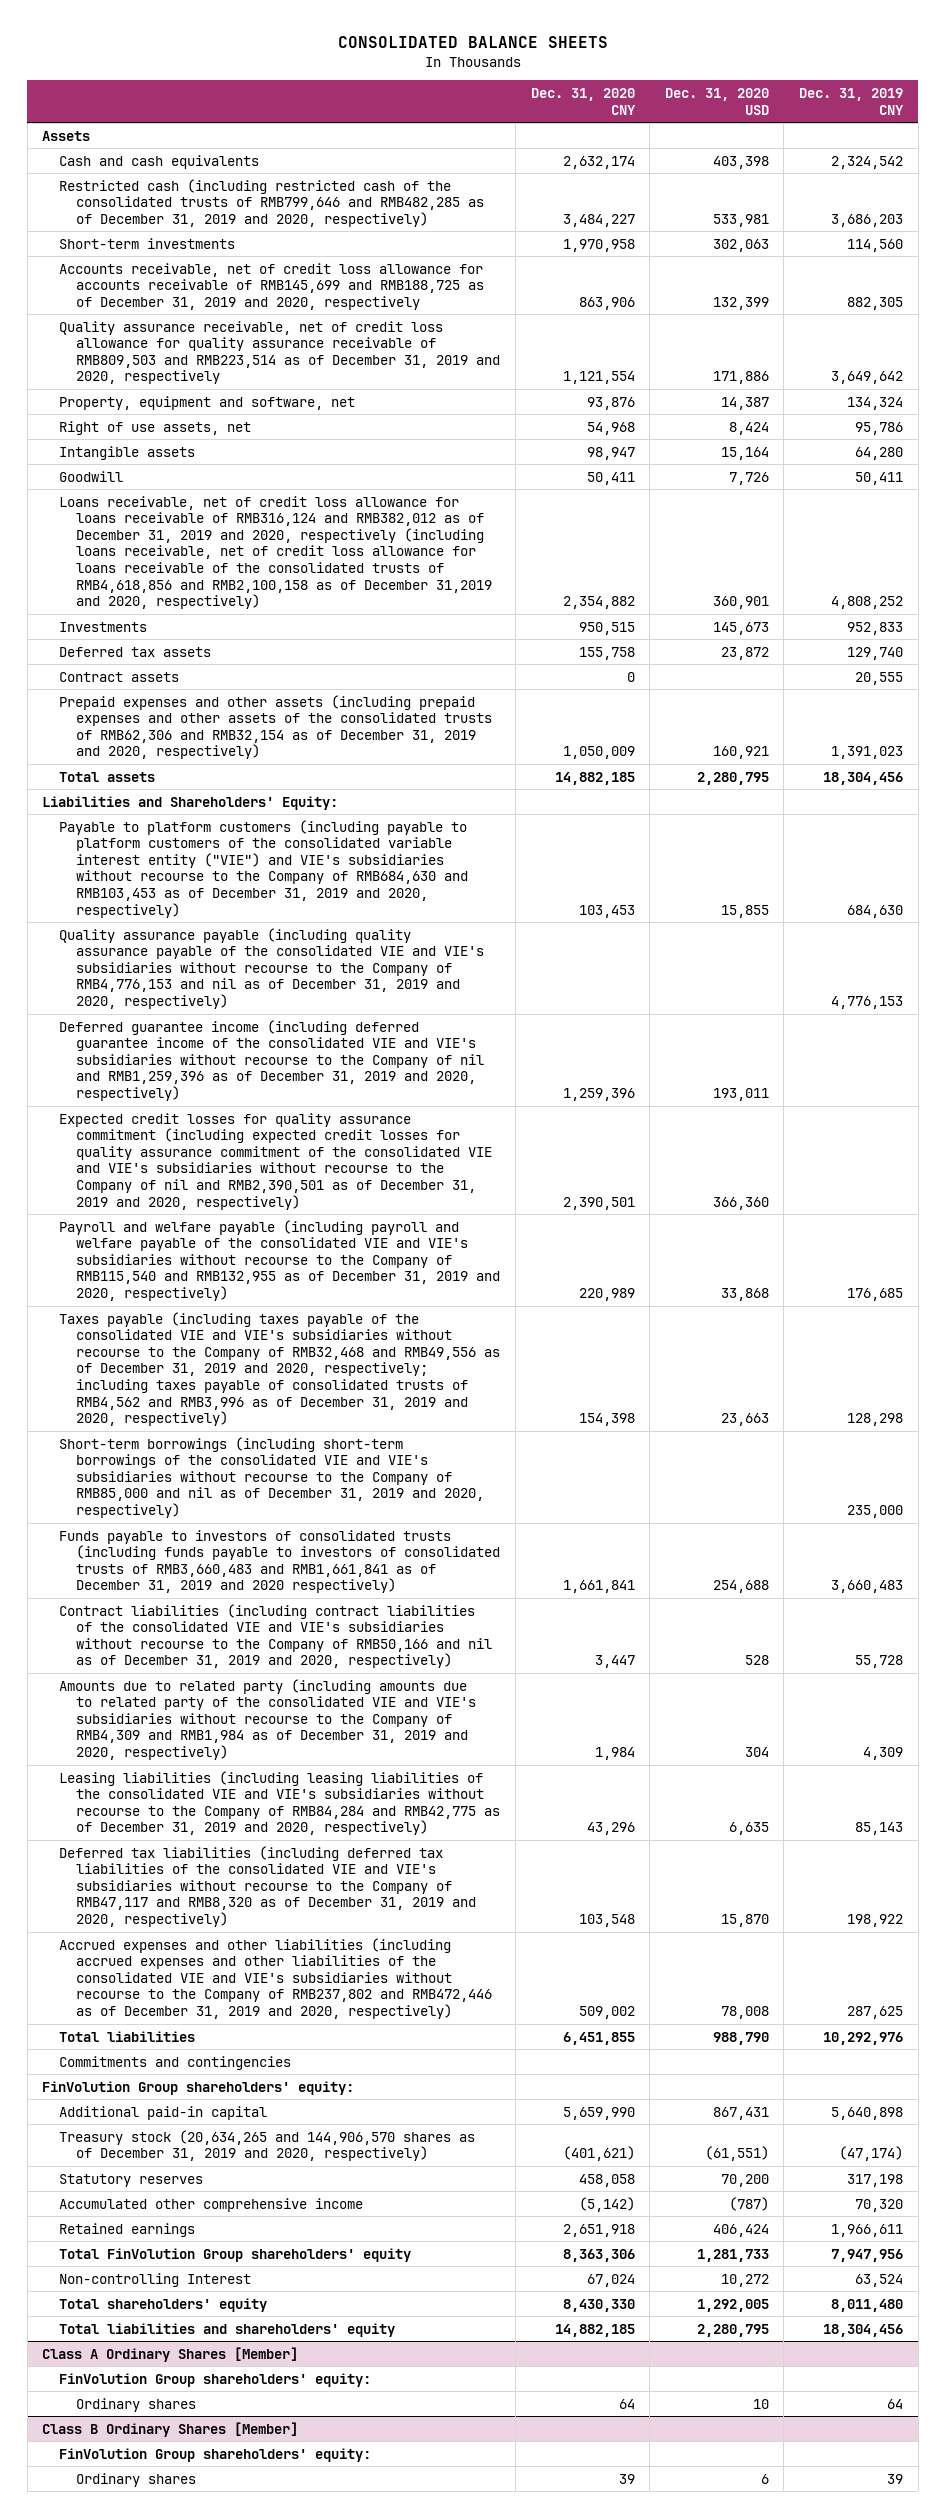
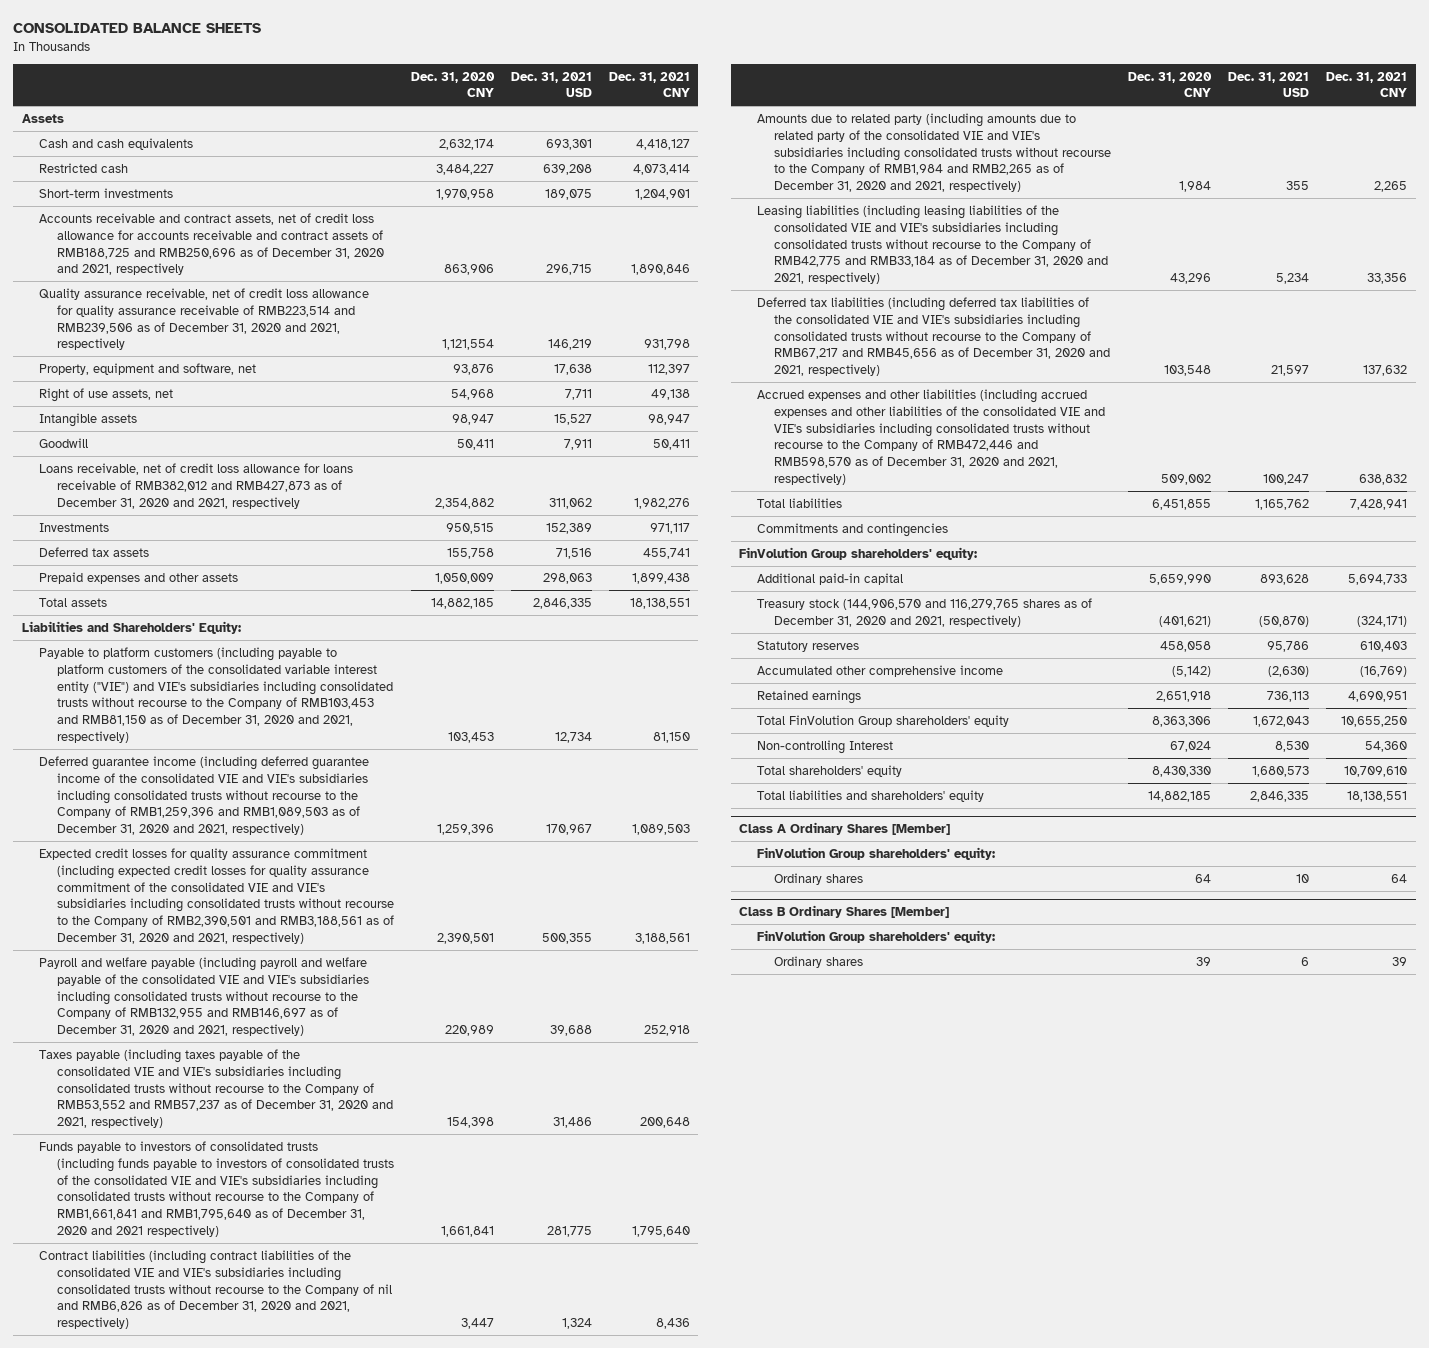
- | Dec. 31, 2020 CNY | Dec. 31, 2020 USD | Dec. 31, 2019 CNY
+ | Dec. 31, 2020 CNY | Dec. 31, 2021 USD | Dec. 31, 2021 CNY
- Restricted cash (including restricted cash of the consolidated trusts of RMB799,646 and RMB482,285 as of December 31, 2019 and 2020, respectively) | 3,484,227 | 533,981 | 3,686,203
+ Restricted cash | 3,484,227 | 639,208 | 4,073,414
- Accounts receivable, net of credit loss allowance for accounts receivable of RMB145,699 and RMB188,725 as of December 31, 2019 and 2020, respectively | 863,906 | 132,399 | 882,305
- Quality assurance receivable, net of credit loss allowance for quality assurance receivable of RMB809,503 and RMB223,514 as of December 31, 2019 and 2020, respectively | 1,121,554 | 171,886 | 3,649,642
+ Accounts receivable and contract assets, net of credit loss allowance for accounts receivable and contract assets of RMB188,725 and RMB250,696 as of December 31, 2020 and 2021, respectively | 863,906 | 296,715 | 1,890,846
+ Quality assurance receivable, net of credit loss allowance for quality assurance receivable of RMB223,514 and RMB239,506 as of December 31, 2020 and 2021, respectively | 1,121,554 | 146,219 | 931,798
- Loans receivable, net of credit loss allowance for loans receivable of RMB316,124 and RMB382,012 as of December 31, 2019 and 2020, respectively (including loans receivable, net of credit loss allowance for loans receivable of the consolidated trusts of RMB4,618,856 and RMB2,100,158 as of December 31,2019 and 2020, respectively) | 2,354,882 | 360,901 | 4,808,252
+ Loans receivable, net of credit loss allowance for loans receivable of RMB382,012 and RMB427,873 as of December 31, 2020 and 2021, respectively | 2,354,882 | 311,062 | 1,982,276
- Contract assets | 0 | | 20,555
- Prepaid expenses and other assets (including prepaid expenses and other assets of the consolidated trusts of RMB62,306 and RMB32,154 as of December 31, 2019 and 2020, respectively) | 1,050,009 | 160,921 | 1,391,023
+ Prepaid expenses and other assets | 1,050,009 | 298,063 | 1,899,438
- Payable to platform customers (including payable to platform customers of the consolidated variable interest entity ("VIE") and VIE's subsidiaries without recourse to the Company of RMB684,630 and RMB103,453 as of December 31, 2019 and 2020, respectively) | 103,453 | 15,855 | 684,630
- Quality assurance payable (including quality assurance payable of the consolidated VIE and VIE's subsidiaries without recourse to the Company of RMB4,776,153 and nil as of December 31, 2019 and 2020, respectively) | | | 4,776,153
- Deferred guarantee income (including deferred guarantee income of the consolidated VIE and VIE's subsidiaries without recourse to the Company of nil and RMB1,259,396 as of December 31, 2019 and 2020, respectively) | 1,259,396 | 193,011 |
- Expected credit losses for quality assurance commitment (including expected credit losses for quality assurance commitment of the consolidated VIE and VIE's subsidiaries without recourse to the Company of nil and RMB2,390,501 as of December 31, 2019 and 2020, respectively) | 2,390,501 | 366,360 |
- Payroll and welfare payable (including payroll and welfare payable of the consolidated VIE and VIE's subsidiaries without recourse to the Company of RMB115,540 and RMB132,955 as of December 31, 2019 and 2020, respectively) | 220,989 | 33,868 | 176,685
- Taxes payable (including taxes payable of the consolidated VIE and VIE's subsidiaries without recourse to the Company of RMB32,468 and RMB49,556 as of December 31, 2019 and 2020, respectively; including taxes payable of consolidated trusts of RMB4,562 and RMB3,996 as of December 31, 2019 and 2020, respectively) | 154,398 | 23,663 | 128,298
- Short-term borrowings (including short-term borrowings of the consolidated VIE and VIE's subsidiaries without recourse to the Company of RMB85,000 and nil as of December 31, 2019 and 2020, respectively) | | | 235,000
- Funds payable to investors of consolidated trusts (including funds payable to investors of consolidated trusts of RMB3,660,483 and RMB1,661,841 as of December 31, 2019 and 2020 respectively) | 1,661,841 | 254,688 | 3,660,483
- Contract liabilities (including contract liabilities of the consolidated VIE and VIE's subsidiaries without recourse to the Company of RMB50,166 and nil as of December 31, 2019 and 2020, respectively) | 3,447 | 528 | 55,728
- Amounts due to related party (including amounts due to related party of the consolidated VIE and VIE's subsidiaries without recourse to the Company of RMB4,309 and RMB1,984 as of December 31, 2019 and 2020, respectively) | 1,984 | 304 | 4,309
- Leasing liabilities (including leasing liabilities of the consolidated VIE and VIE's subsidiaries without recourse to the Company of RMB84,284 and RMB42,775 as of December 31, 2019 and 2020, respectively) | 43,296 | 6,635 | 85,143
- Deferred tax liabilities (including deferred tax liabilities of the consolidated VIE and VIE's subsidiaries without recourse to the Company of RMB47,117 and RMB8,320 as of December 31, 2019 and 2020, respectively) | 103,548 | 15,870 | 198,922
- Accrued expenses and other liabilities (including accrued expenses and other liabilities of the consolidated VIE and VIE's subsidiaries without recourse to the Company of RMB237,802 and RMB472,446 as of December 31, 2019 and 2020, respectively) | 509,002 | 78,008 | 287,625
+ Payable to platform customers (including payable to platform customers of the consolidated variable interest entity ("VIE") and VIE's subsidiaries including consolidated trusts without recourse to the Company of RMB103,453 and RMB81,150 as of December 31, 2020 and 2021, respectively) | 103,453 | 12,734 | 81,150
+ Deferred guarantee income (including deferred guarantee income of the consolidated VIE and VIE's subsidiaries including consolidated trusts without recourse to the Company of RMB1,259,396 and RMB1,089,503 as of December 31, 2020 and 2021, respectively) | 1,259,396 | 170,967 | 1,089,503
+ Expected credit losses for quality assurance commitment (including expected credit losses for quality assurance commitment of the consolidated VIE and VIE's subsidiaries including consolidated trusts without recourse to the Company of RMB2,390,501 and RMB3,188,561 as of December 31, 2020 and 2021, respectively) | 2,390,501 | 500,355 | 3,188,561
+ Payroll and welfare payable (including payroll and welfare payable of the consolidated VIE and VIE's subsidiaries including consolidated trusts without recourse to the Company of RMB132,955 and RMB146,697 as of December 31, 2020 and 2021, respectively) | 220,989 | 39,688 | 252,918
+ Taxes payable (including taxes payable of the consolidated VIE and VIE's subsidiaries including consolidated trusts without recourse to the Company of RMB53,552 and RMB57,237 as of December 31, 2020 and 2021, respectively) | 154,398 | 31,486 | 200,648
+ Funds payable to investors of consolidated trusts (including funds payable to investors of consolidated trusts of the consolidated VIE and VIE's subsidiaries including consolidated trusts without recourse to the Company of RMB1,661,841 and RMB1,795,640 as of December 31, 2020 and 2021 respectively) | 1,661,841 | 281,775 | 1,795,640
+ Contract liabilities (including contract liabilities of the consolidated VIE and VIE's subsidiaries including consolidated trusts without recourse to the Company of nil and RMB6,826 as of December 31, 2020 and 2021, respectively) | 3,447 | 1,324 | 8,436
+ Amounts due to related party (including amounts due to related party of the consolidated VIE and VIE's subsidiaries including consolidated trusts without recourse to the Company of RMB1,984 and RMB2,265 as of December 31, 2020 and 2021, respectively) | 1,984 | 355 | 2,265
+ Leasing liabilities (including leasing liabilities of the consolidated VIE and VIE's subsidiaries including consolidated trusts without recourse to the Company of RMB42,775 and RMB33,184 as of December 31, 2020 and 2021, respectively) | 43,296 | 5,234 | 33,356
+ Deferred tax liabilities (including deferred tax liabilities of the consolidated VIE and VIE's subsidiaries including consolidated trusts without recourse to the Company of RMB67,217 and RMB45,656 as of December 31, 2020 and 2021, respectively) | 103,548 | 21,597 | 137,632
+ Accrued expenses and other liabilities (including accrued expenses and other liabilities of the consolidated VIE and VIE's subsidiaries including consolidated trusts without recourse to the Company of RMB472,446 and RMB598,570 as of December 31, 2020 and 2021, respectively) | 509,002 | 100,247 | 638,832
- Treasury stock (20,634,265 and 144,906,570 shares as of December 31, 2019 and 2020, respectively) | (401,621) | (61,551) | (47,174)
+ Treasury stock (144,906,570 and 116,279,765 shares as of December 31, 2020 and 2021, respectively) | (401,621) | (50,870) | (324,171)

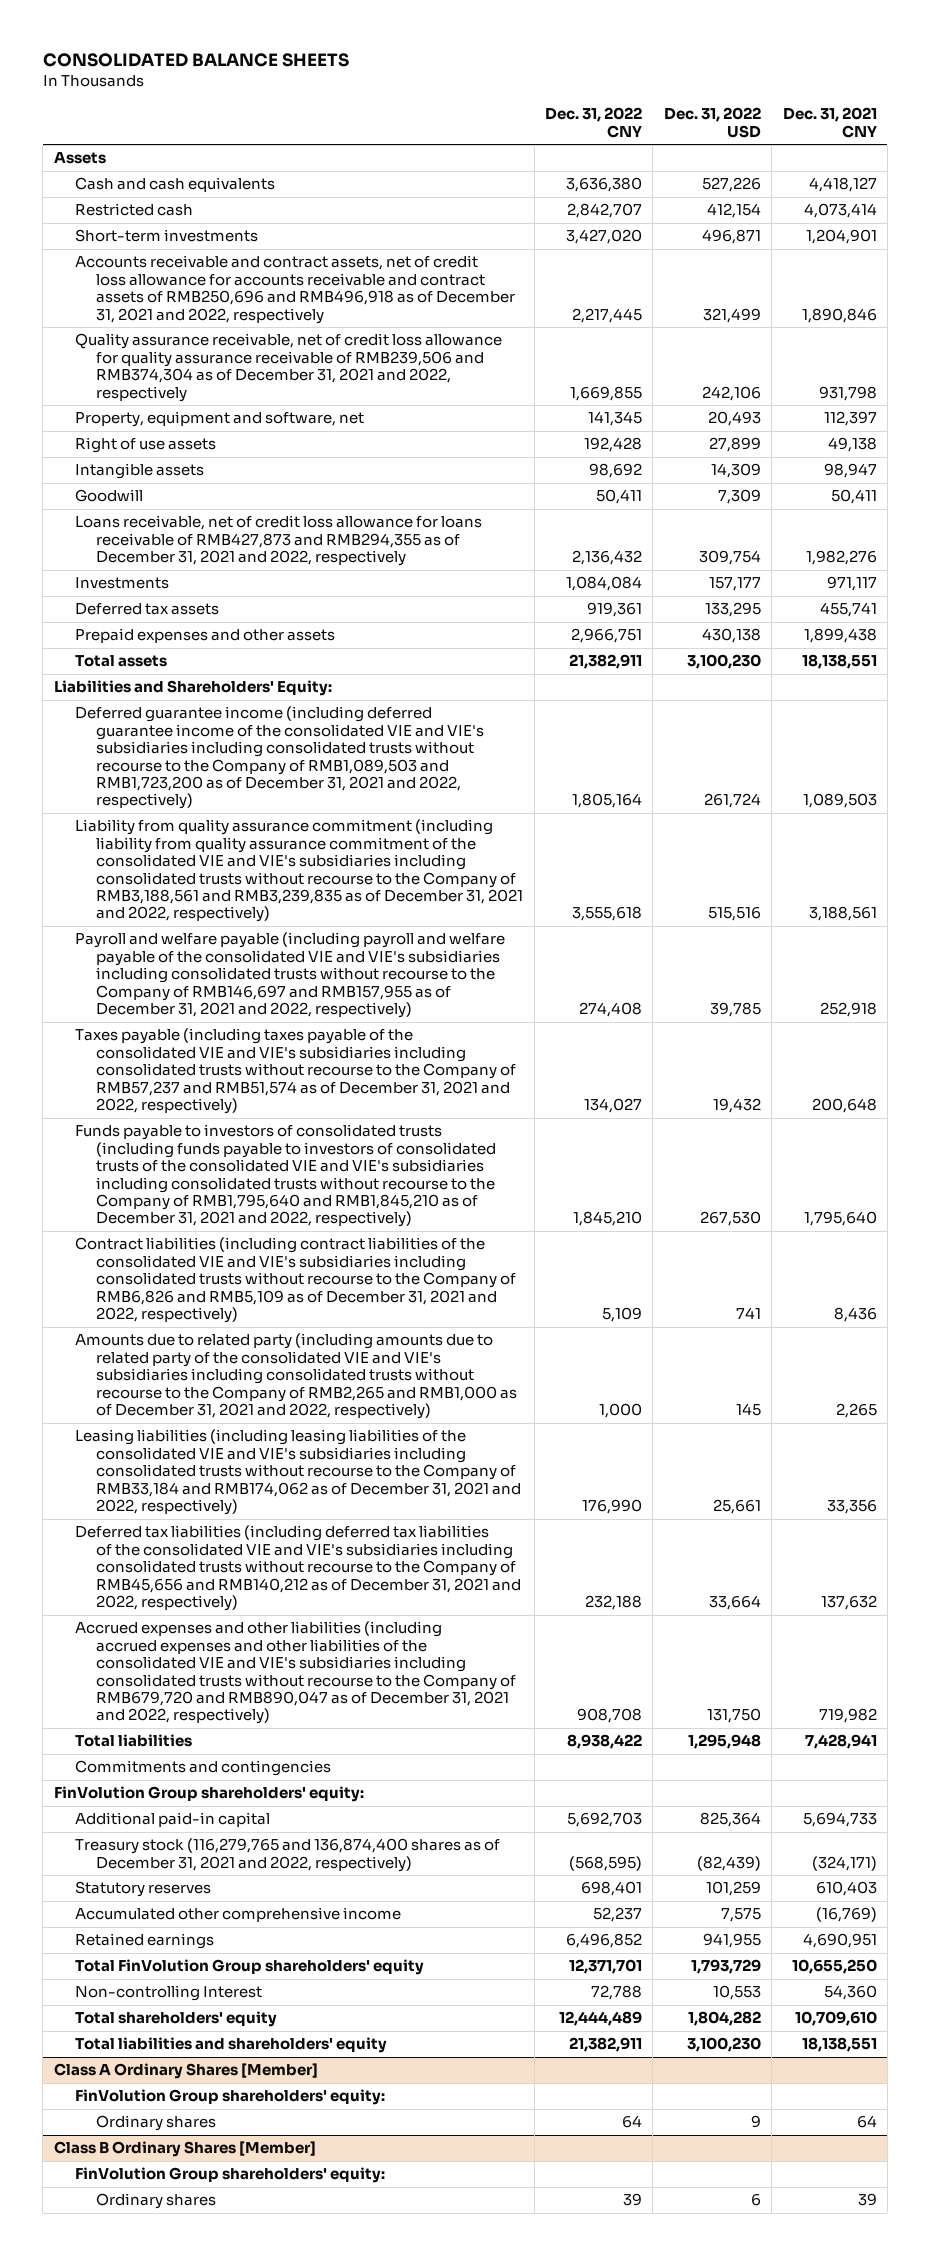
- | Dec. 31, 2020 CNY | Dec. 31, 2021 USD | Dec. 31, 2021 CNY
+ | Dec. 31, 2022 CNY | Dec. 31, 2022 USD | Dec. 31, 2021 CNY
- Accounts receivable and contract assets, net of credit loss allowance for accounts receivable and contract assets of RMB188,725 and RMB250,696 as of December 31, 2020 and 2021, respectively | 863,906 | 296,715 | 1,890,846
- Quality assurance receivable, net of credit loss allowance for quality assurance receivable of RMB223,514 and RMB239,506 as of December 31, 2020 and 2021, respectively | 1,121,554 | 146,219 | 931,798
+ Accounts receivable and contract assets, net of credit loss allowance for accounts receivable and contract assets of RMB250,696 and RMB496,918 as of December 31, 2021 and 2022, respectively | 2,217,445 | 321,499 | 1,890,846
+ Quality assurance receivable, net of credit loss allowance for quality assurance receivable of RMB239,506 and RMB374,304 as of December 31, 2021 and 2022, respectively | 1,669,855 | 242,106 | 931,798
- Right of use assets, net | 54,968 | 7,711 | 49,138
+ Right of use assets | 192,428 | 27,899 | 49,138
- Loans receivable, net of credit loss allowance for loans receivable of RMB382,012 and RMB427,873 as of December 31, 2020 and 2021, respectively | 2,354,882 | 311,062 | 1,982,276
+ Loans receivable, net of credit loss allowance for loans receivable of RMB427,873 and RMB294,355 as of December 31, 2021 and 2022, respectively | 2,136,432 | 309,754 | 1,982,276
- Payable to platform customers (including payable to platform customers of the consolidated variable interest entity ("VIE") and VIE's subsidiaries including consolidated trusts without recourse to the Company of RMB103,453 and RMB81,150 as of December 31, 2020 and 2021, respectively) | 103,453 | 12,734 | 81,150
- Deferred guarantee income (including deferred guarantee income of the consolidated VIE and VIE's subsidiaries including consolidated trusts without recourse to the Company of RMB1,259,396 and RMB1,089,503 as of December 31, 2020 and 2021, respectively) | 1,259,396 | 170,967 | 1,089,503
- Expected credit losses for quality assurance commitment (including expected credit losses for quality assurance commitment of the consolidated VIE and VIE's subsidiaries including consolidated trusts without recourse to the Company of RMB2,390,501 and RMB3,188,561 as of December 31, 2020 and 2021, respectively) | 2,390,501 | 500,355 | 3,188,561
- Payroll and welfare payable (including payroll and welfare payable of the consolidated VIE and VIE's subsidiaries including consolidated trusts without recourse to the Company of RMB132,955 and RMB146,697 as of December 31, 2020 and 2021, respectively) | 220,989 | 39,688 | 252,918
- Taxes payable (including taxes payable of the consolidated VIE and VIE's subsidiaries including consolidated trusts without recourse to the Company of RMB53,552 and RMB57,237 as of December 31, 2020 and 2021, respectively) | 154,398 | 31,486 | 200,648
- Funds payable to investors of consolidated trusts (including funds payable to investors of consolidated trusts of the consolidated VIE and VIE's subsidiaries including consolidated trusts without recourse to the Company of RMB1,661,841 and RMB1,795,640 as of December 31, 2020 and 2021 respectively) | 1,661,841 | 281,775 | 1,795,640
- Contract liabilities (including contract liabilities of the consolidated VIE and VIE's subsidiaries including consolidated trusts without recourse to the Company of nil and RMB6,826 as of December 31, 2020 and 2021, respectively) | 3,447 | 1,324 | 8,436
- Amounts due to related party (including amounts due to related party of the consolidated VIE and VIE's subsidiaries including consolidated trusts without recourse to the Company of RMB1,984 and RMB2,265 as of December 31, 2020 and 2021, respectively) | 1,984 | 355 | 2,265
- Leasing liabilities (including leasing liabilities of the consolidated VIE and VIE's subsidiaries including consolidated trusts without recourse to the Company of RMB42,775 and RMB33,184 as of December 31, 2020 and 2021, respectively) | 43,296 | 5,234 | 33,356
- Deferred tax liabilities (including deferred tax liabilities of the consolidated VIE and VIE's subsidiaries including consolidated trusts without recourse to the Company of RMB67,217 and RMB45,656 as of December 31, 2020 and 2021, respectively) | 103,548 | 21,597 | 137,632
- Accrued expenses and other liabilities (including accrued expenses and other liabilities of the consolidated VIE and VIE's subsidiaries including consolidated trusts without recourse to the Company of RMB472,446 and RMB598,570 as of December 31, 2020 and 2021, respectively) | 509,002 | 100,247 | 638,832
+ Deferred guarantee income (including deferred guarantee income of the consolidated VIE and VIE's subsidiaries including consolidated trusts without recourse to the Company of RMB1,089,503 and RMB1,723,200 as of December 31, 2021 and 2022, respectively) | 1,805,164 | 261,724 | 1,089,503
+ Liability from quality assurance commitment (including liability from quality assurance commitment of the consolidated VIE and VIE's subsidiaries including consolidated trusts without recourse to the Company of RMB3,188,561 and RMB3,239,835 as of December 31, 2021 and 2022, respectively) | 3,555,618 | 515,516 | 3,188,561
+ Payroll and welfare payable (including payroll and welfare payable of the consolidated VIE and VIE's subsidiaries including consolidated trusts without recourse to the Company of RMB146,697 and RMB157,955 as of December 31, 2021 and 2022, respectively) | 274,408 | 39,785 | 252,918
+ Taxes payable (including taxes payable of the consolidated VIE and VIE's subsidiaries including consolidated trusts without recourse to the Company of RMB57,237 and RMB51,574 as of December 31, 2021 and 2022, respectively) | 134,027 | 19,432 | 200,648
+ Funds payable to investors of consolidated trusts (including funds payable to investors of consolidated trusts of the consolidated VIE and VIE's subsidiaries including consolidated trusts without recourse to the Company of RMB1,795,640 and RMB1,845,210 as of December 31, 2021 and 2022, respectively) | 1,845,210 | 267,530 | 1,795,640
+ Contract liabilities (including contract liabilities of the consolidated VIE and VIE's subsidiaries including consolidated trusts without recourse to the Company of RMB6,826 and RMB5,109 as of December 31, 2021 and 2022, respectively) | 5,109 | 741 | 8,436
+ Amounts due to related party (including amounts due to related party of the consolidated VIE and VIE's subsidiaries including consolidated trusts without recourse to the Company of RMB2,265 and RMB1,000 as of December 31, 2021 and 2022, respectively) | 1,000 | 145 | 2,265
+ Leasing liabilities (including leasing liabilities of the consolidated VIE and VIE's subsidiaries including consolidated trusts without recourse to the Company of RMB33,184 and RMB174,062 as of December 31, 2021 and 2022, respectively) | 176,990 | 25,661 | 33,356
+ Deferred tax liabilities (including deferred tax liabilities of the consolidated VIE and VIE's subsidiaries including consolidated trusts without recourse to the Company of RMB45,656 and RMB140,212 as of December 31, 2021 and 2022, respectively) | 232,188 | 33,664 | 137,632
+ Accrued expenses and other liabilities (including accrued expenses and other liabilities of the consolidated VIE and VIE's subsidiaries including consolidated trusts without recourse to the Company of RMB679,720 and RMB890,047 as of December 31, 2021 and 2022, respectively) | 908,708 | 131,750 | 719,982
- Treasury stock (144,906,570 and 116,279,765 shares as of December 31, 2020 and 2021, respectively) | (401,621) | (50,870) | (324,171)
+ Treasury stock (116,279,765 and 136,874,400 shares as of December 31, 2021 and 2022, respectively) | (568,595) | (82,439) | (324,171)

